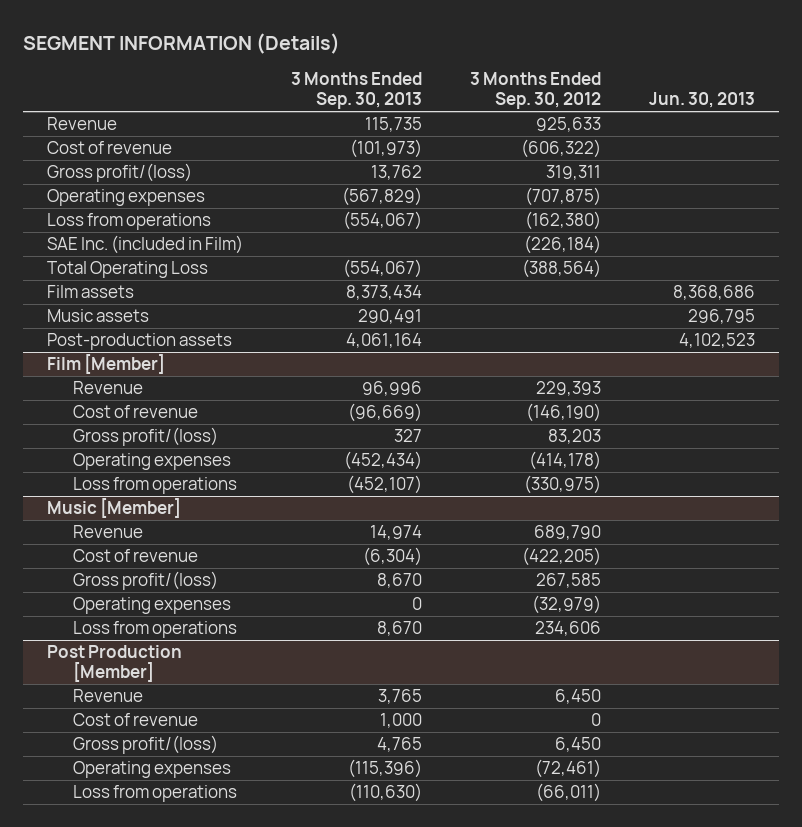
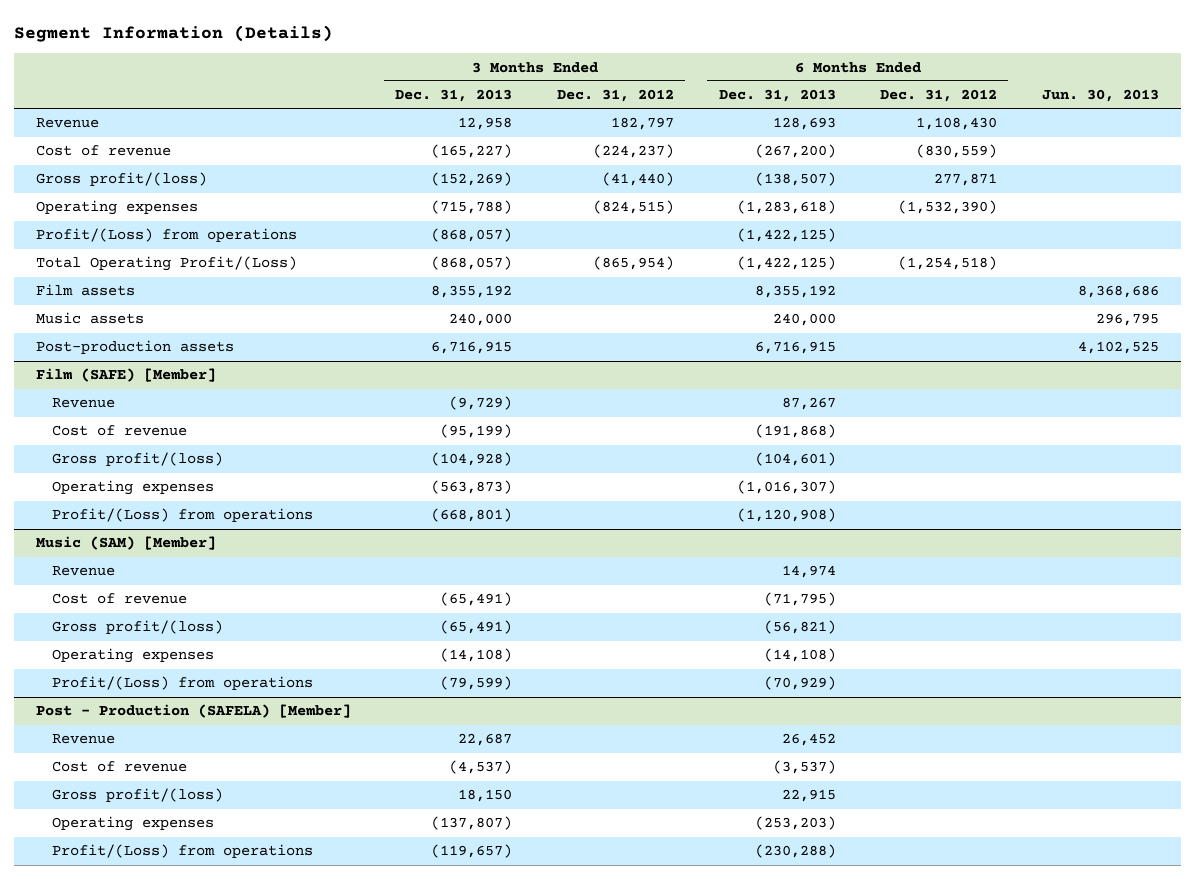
- SEGMENT INFORMATION (Details)
+ Segment Information (Details)
- | 3 Months Ended Sep. 30, 2013 | 3 Months Ended Sep. 30, 2012 | Jun. 30, 2013
+ | 3 Months Ended Dec. 31, 2013 | 3 Months Ended Dec. 31, 2012 | 6 Months Ended Dec. 31, 2013 | 6 Months Ended Dec. 31, 2012 | Jun. 30, 2013
- Loss from operations | (554,067) | (162,380) |
- SAE Inc. (included in Film) | | (226,184) |
- Total Operating Loss | (554,067) | (388,564) |
+ Profit/(Loss) from operations | (868,057) | | (1,422,125) | |
+ Total Operating Profit/(Loss) | (868,057) | (865,954) | (1,422,125) | (1,254,518) |
- Post-production assets | 4,061,164 | | 4,102,523
- Film [Member]
+ Post-production assets | 6,716,915 | | 6,716,915 | | 4,102,525
+ Film (SAFE) [Member]
- Loss from operations | (452,107) | (330,975) |
- Music [Member]
+ Profit/(Loss) from operations | (668,801) | | (1,120,908) | |
+ Music (SAM) [Member]
- Loss from operations | 8,670 | 234,606 |
- Post Production [Member]
+ Profit/(Loss) from operations | (79,599) | | (70,929) | |
+ Post - Production (SAFELA) [Member]
- Loss from operations | (110,630) | (66,011) |
+ Profit/(Loss) from operations | (119,657) | | (230,288) | |

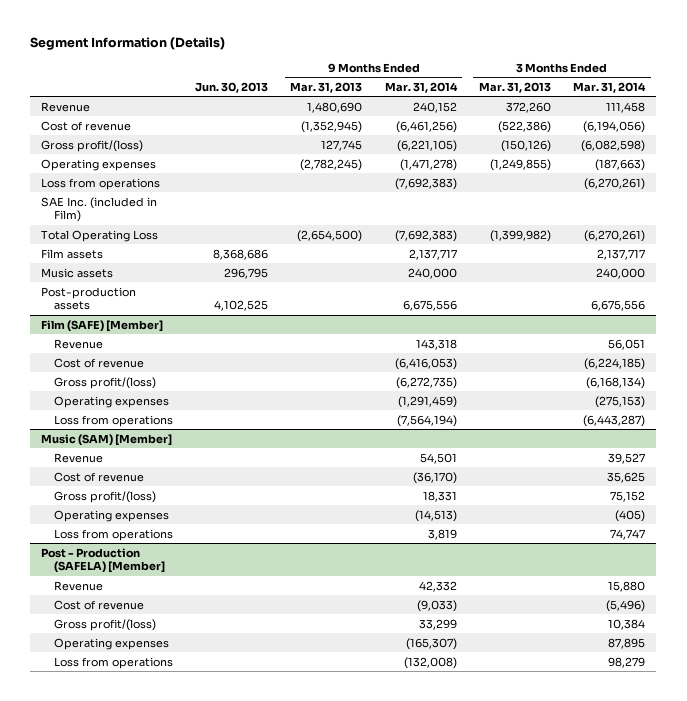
- | 3 Months Ended Dec. 31, 2013 | 3 Months Ended Dec. 31, 2012 | 6 Months Ended Dec. 31, 2013 | 6 Months Ended Dec. 31, 2012 | Jun. 30, 2013
+ | Jun. 30, 2013 | 9 Months Ended Mar. 31, 2013 | 9 Months Ended Mar. 31, 2014 | 3 Months Ended Mar. 31, 2013 | 3 Months Ended Mar. 31, 2014
- Profit/(Loss) from operations | (868,057) | | (1,422,125) | |
- Total Operating Profit/(Loss) | (868,057) | (865,954) | (1,422,125) | (1,254,518) |
+ Loss from operations | | | (7,692,383) | | (6,270,261)
+ SAE Inc. (included in Film)
+ Total Operating Loss | | (2,654,500) | (7,692,383) | (1,399,982) | (6,270,261)
@ Film (SAFE) [Member]
- Profit/(Loss) from operations | (668,801) | | (1,120,908) | |
+ Loss from operations | | | (7,564,194) | | (6,443,287)
@ Music (SAM) [Member]
- Profit/(Loss) from operations | (79,599) | | (70,929) | |
+ Loss from operations | | | 3,819 | | 74,747
@ Post - Production (SAFELA) [Member]
- Profit/(Loss) from operations | (119,657) | | (230,288) | |
+ Loss from operations | | | (132,008) | | 98,279

